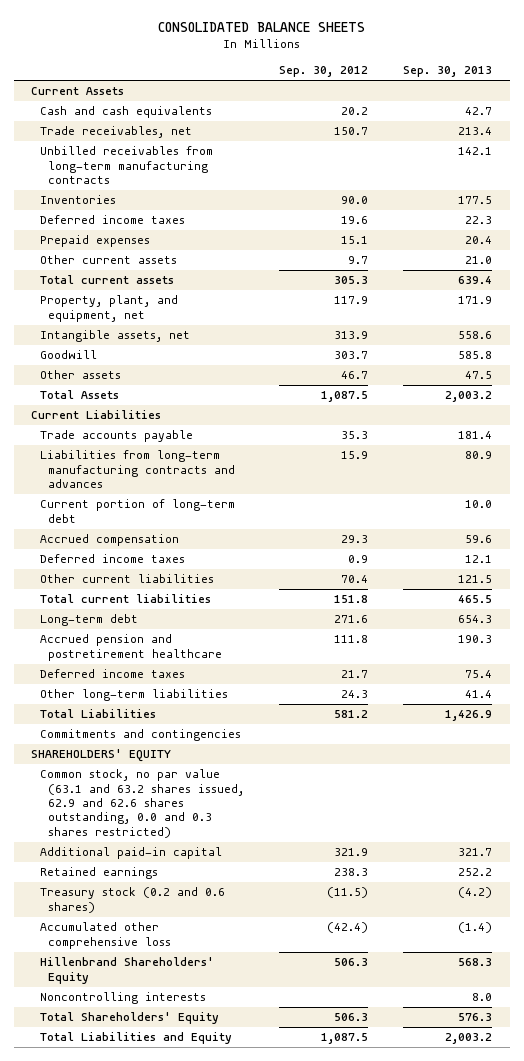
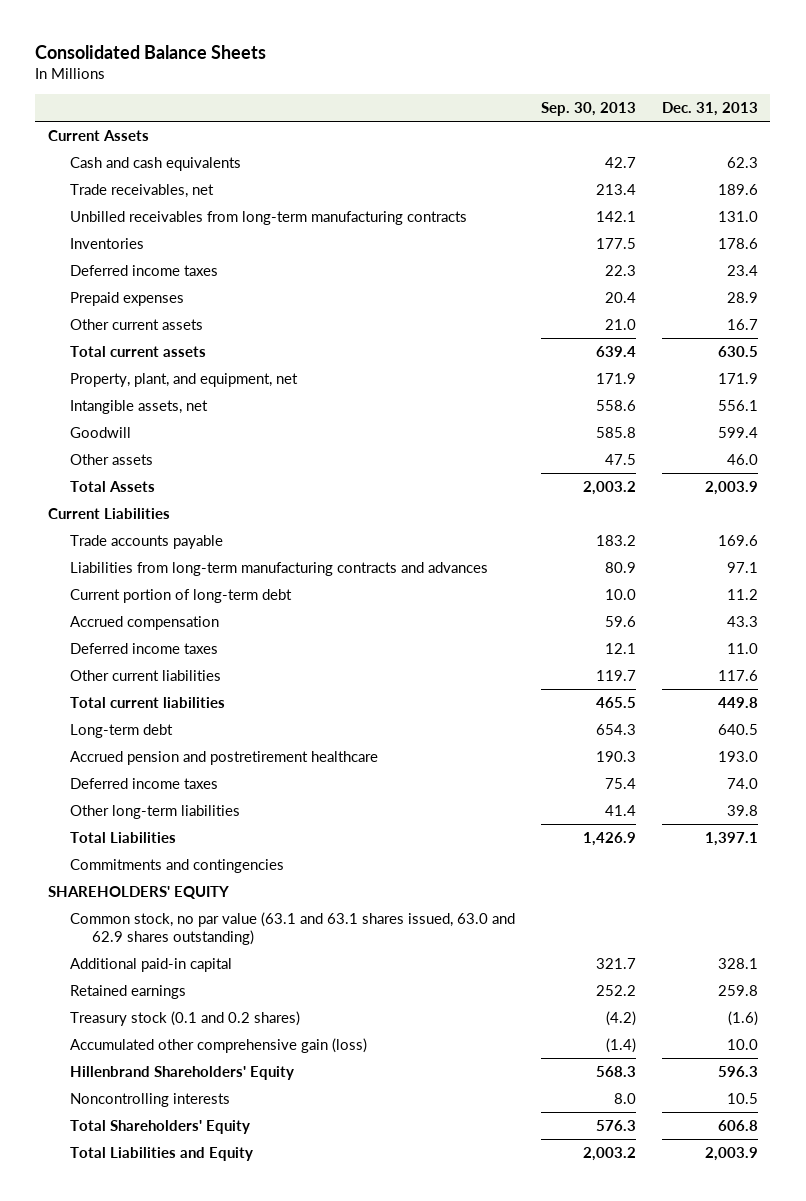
- CONSOLIDATED BALANCE SHEETS
+ Consolidated Balance Sheets
- | Sep. 30, 2012 | Sep. 30, 2013
+ | Sep. 30, 2013 | Dec. 31, 2013
- Trade accounts payable | 35.3 | 181.4
+ Trade accounts payable | 183.2 | 169.6
- Other current liabilities | 70.4 | 121.5
+ Other current liabilities | 119.7 | 117.6
- Common stock, no par value (63.1 and 63.2 shares issued, 62.9 and 62.6 shares outstanding, 0.0 and 0.3 shares restricted)
+ Common stock, no par value (63.1 and 63.1 shares issued, 63.0 and 62.9 shares outstanding)
- Treasury stock (0.2 and 0.6 shares) | (11.5) | (4.2)
- Accumulated other comprehensive loss | (42.4) | (1.4)
+ Treasury stock (0.1 and 0.2 shares) | (4.2) | (1.6)
+ Accumulated other comprehensive gain (loss) | (1.4) | 10.0

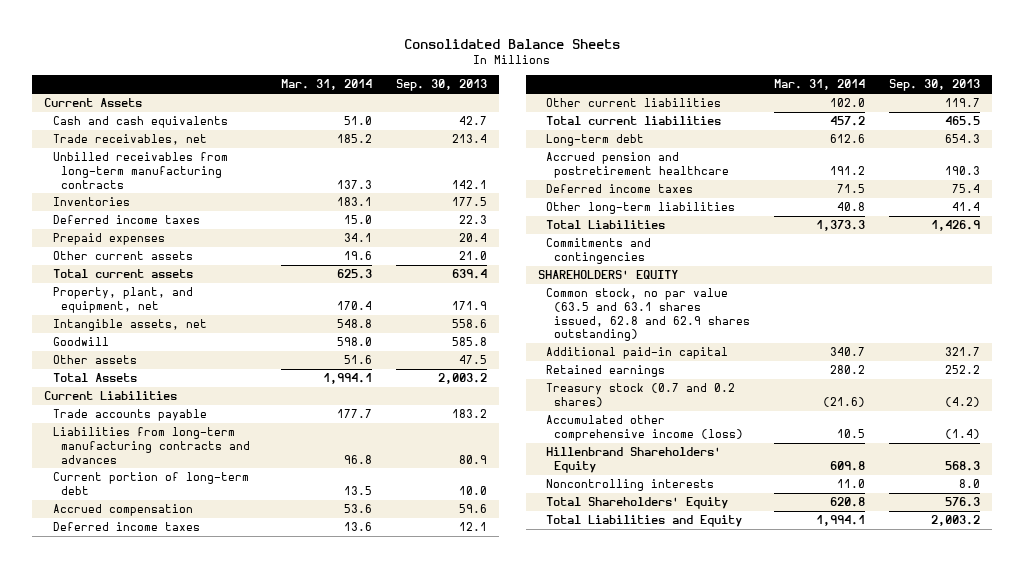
- | Sep. 30, 2013 | Dec. 31, 2013
+ | Mar. 31, 2014 | Sep. 30, 2013
- Common stock, no par value (63.1 and 63.1 shares issued, 63.0 and 62.9 shares outstanding)
+ Common stock, no par value (63.5 and 63.1 shares issued, 62.8 and 62.9 shares outstanding)
- Treasury stock (0.1 and 0.2 shares) | (4.2) | (1.6)
- Accumulated other comprehensive gain (loss) | (1.4) | 10.0
+ Treasury stock (0.7 and 0.2 shares) | (21.6) | (4.2)
+ Accumulated other comprehensive income (loss) | 10.5 | (1.4)

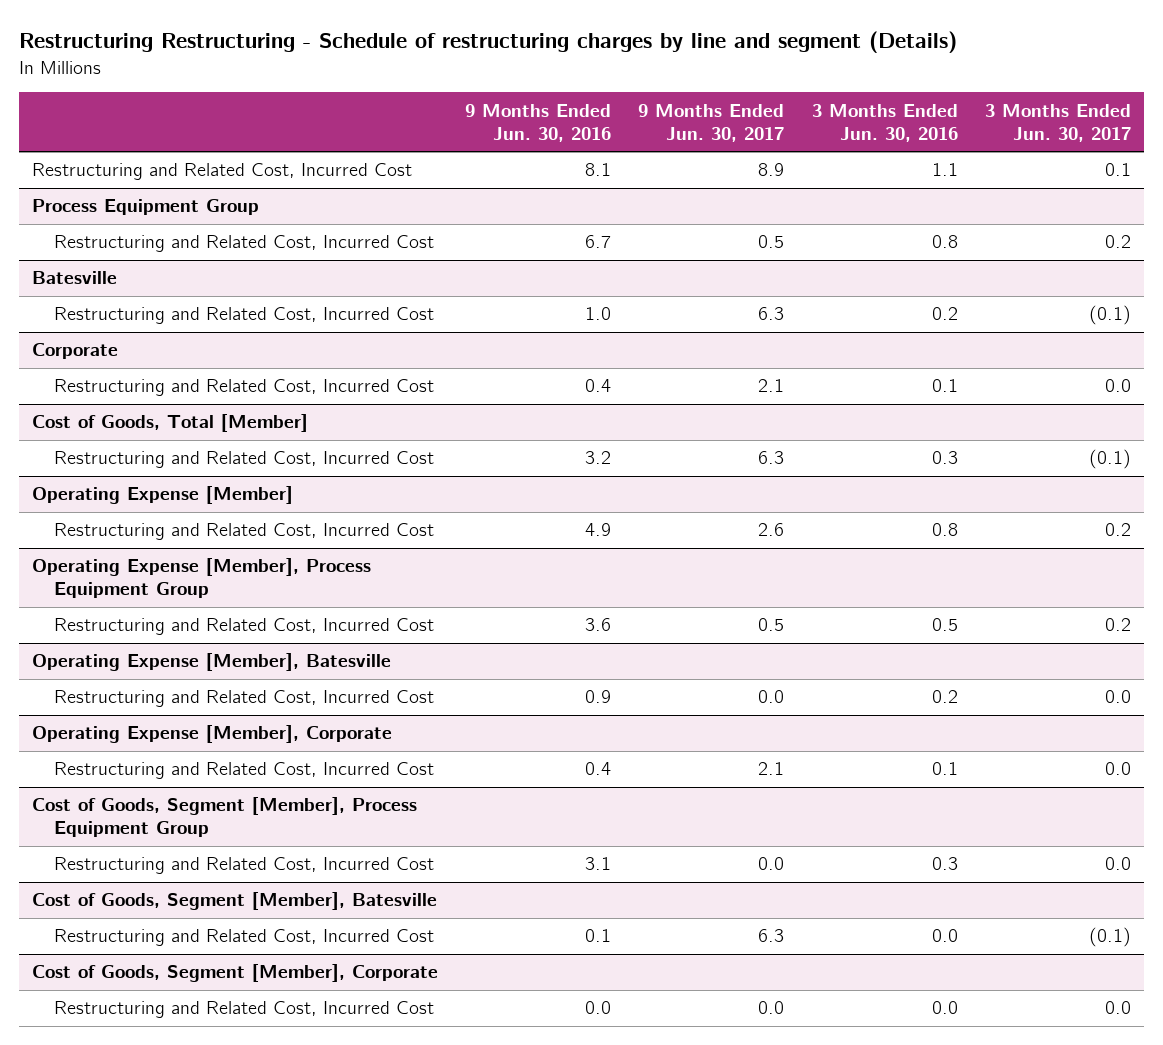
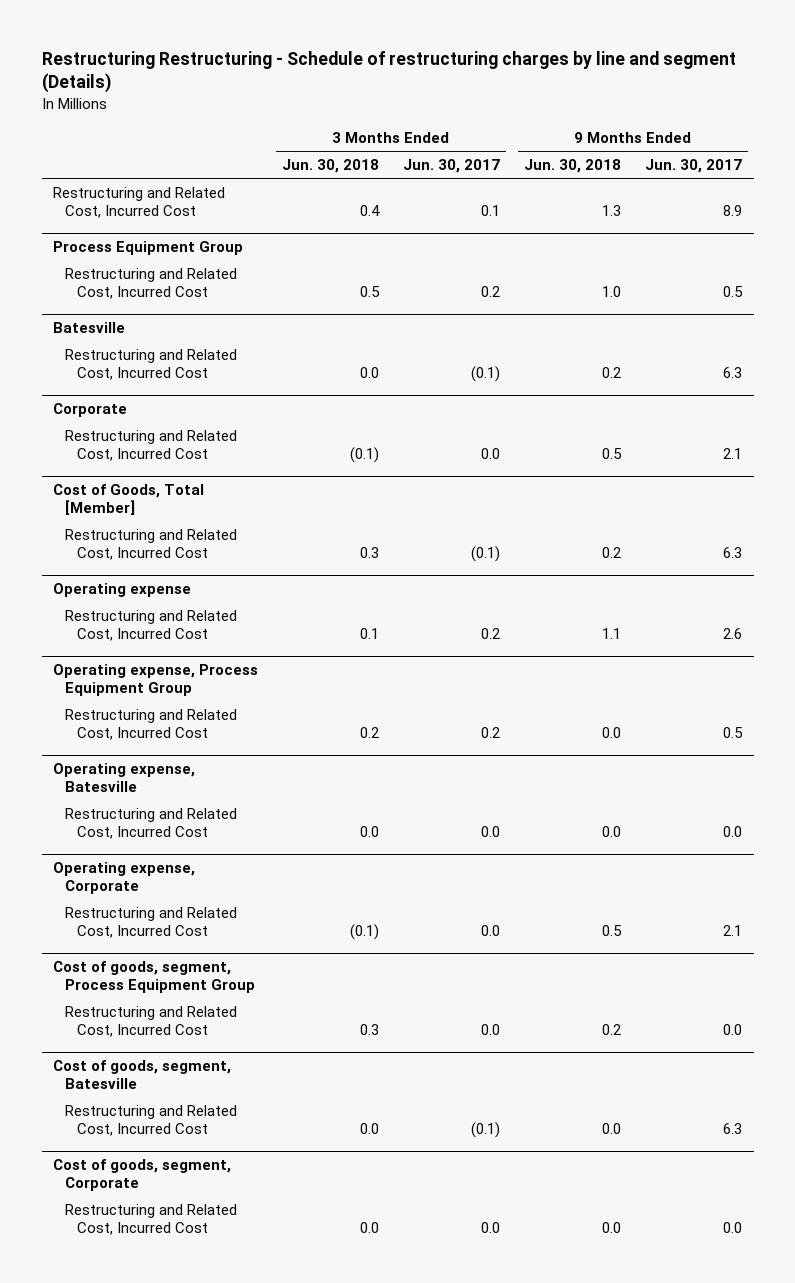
- | 9 Months Ended Jun. 30, 2016 | 9 Months Ended Jun. 30, 2017 | 3 Months Ended Jun. 30, 2016 | 3 Months Ended Jun. 30, 2017
+ | 3 Months Ended Jun. 30, 2018 | 3 Months Ended Jun. 30, 2017 | 9 Months Ended Jun. 30, 2018 | 9 Months Ended Jun. 30, 2017
- Operating Expense [Member]
+ Operating expense
- Operating Expense [Member], Process Equipment Group
+ Operating expense, Process Equipment Group
- Operating Expense [Member], Batesville
+ Operating expense, Batesville
- Operating Expense [Member], Corporate
+ Operating expense, Corporate
- Cost of Goods, Segment [Member], Process Equipment Group
+ Cost of goods, segment, Process Equipment Group
- Cost of Goods, Segment [Member], Batesville
+ Cost of goods, segment, Batesville
- Cost of Goods, Segment [Member], Corporate
+ Cost of goods, segment, Corporate

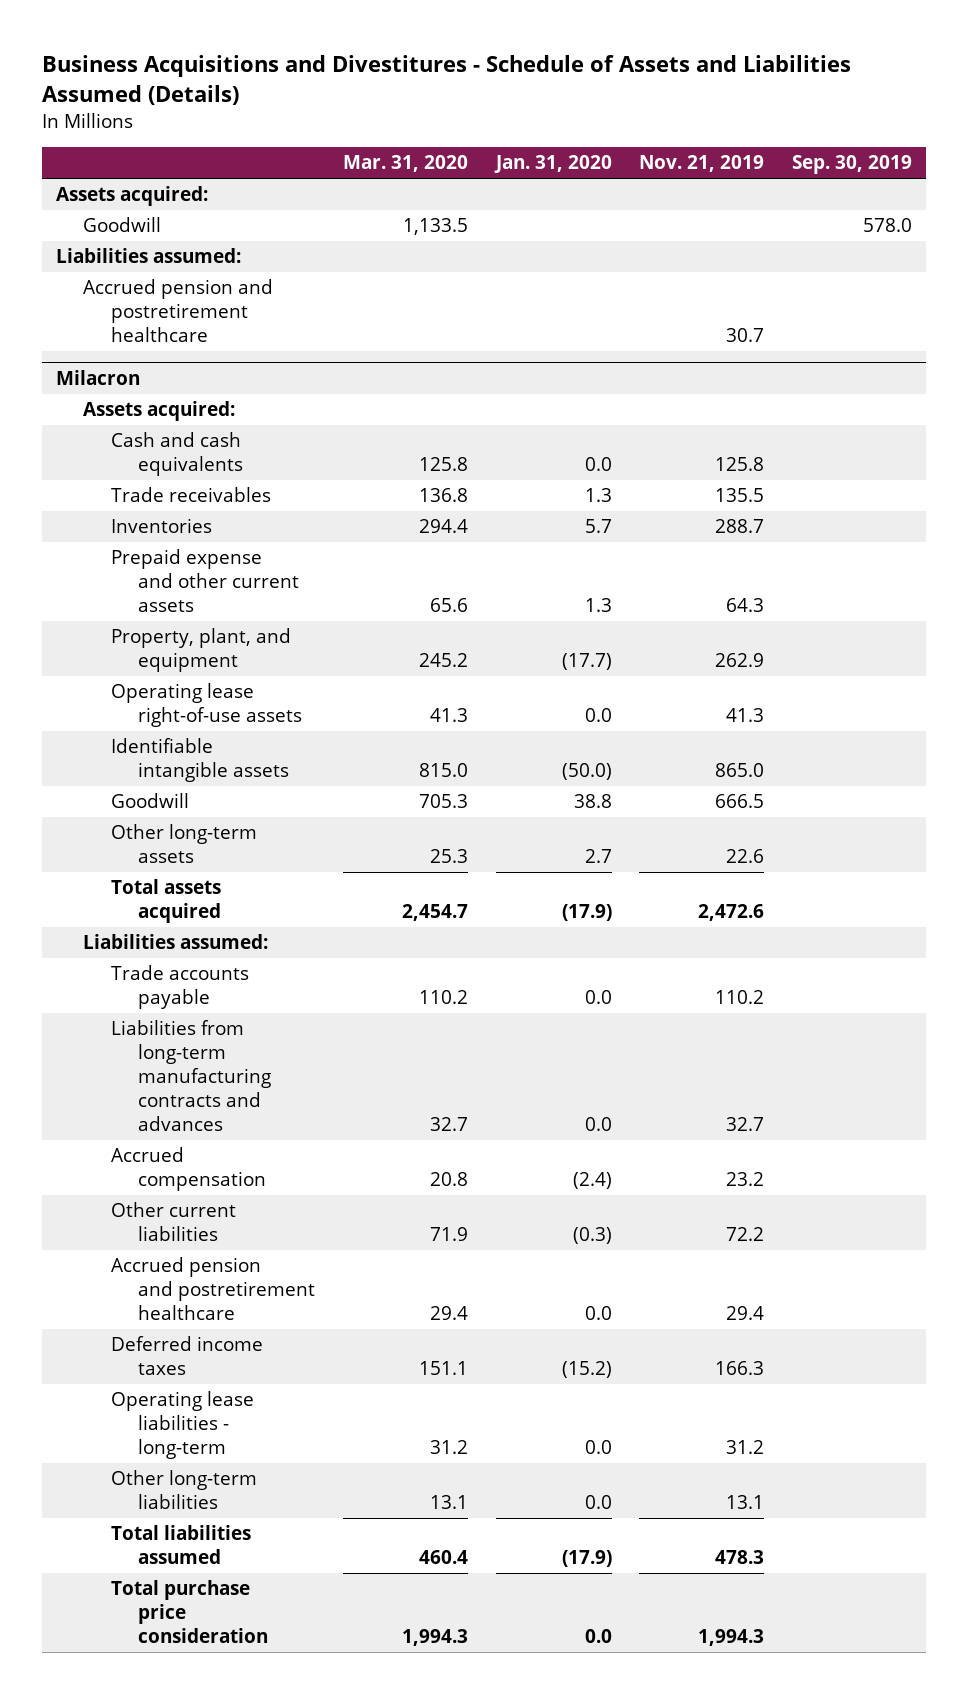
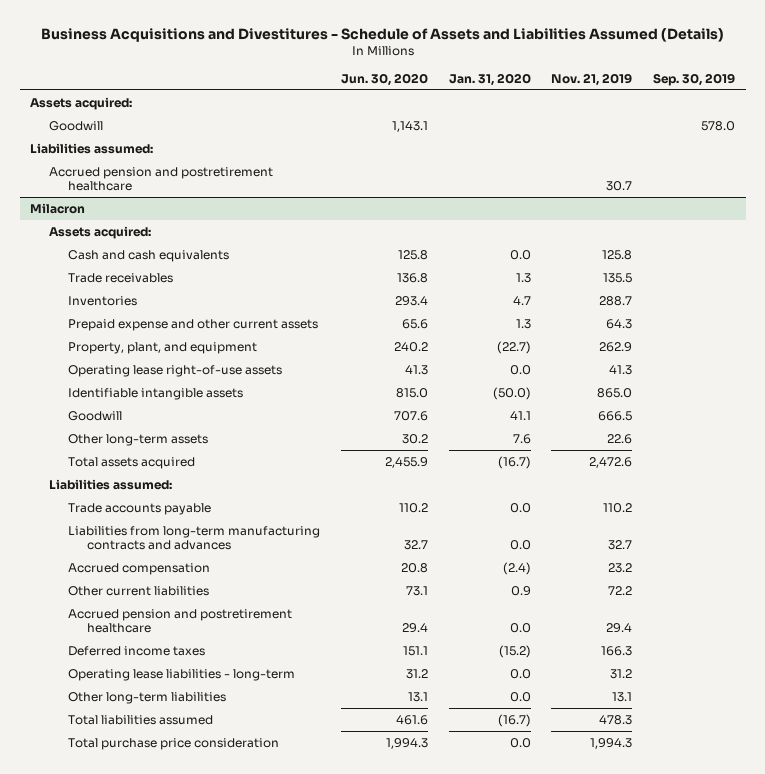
- | Mar. 31, 2020 | Jan. 31, 2020 | Nov. 21, 2019 | Sep. 30, 2019
+ | Jun. 30, 2020 | Jan. 31, 2020 | Nov. 21, 2019 | Sep. 30, 2019
@ Milacron
- Inventories | 294.4 | 5.7 | 288.7 |
+ Inventories | 293.4 | 4.7 | 288.7 |
- Property, plant, and equipment | 245.2 | (17.7) | 262.9 |
+ Property, plant, and equipment | 240.2 | (22.7) | 262.9 |
- Goodwill | 705.3 | 38.8 | 666.5 |
- Other long-term assets | 25.3 | 2.7 | 22.6 |
- Total assets acquired | 2,454.7 | (17.9) | 2,472.6 |
+ Goodwill | 707.6 | 41.1 | 666.5 |
+ Other long-term assets | 30.2 | 7.6 | 22.6 |
+ Total assets acquired | 2,455.9 | (16.7) | 2,472.6 |
- Other current liabilities | 71.9 | (0.3) | 72.2 |
+ Other current liabilities | 73.1 | 0.9 | 72.2 |
- Total liabilities assumed | 460.4 | (17.9) | 478.3 |
+ Total liabilities assumed | 461.6 | (16.7) | 478.3 |

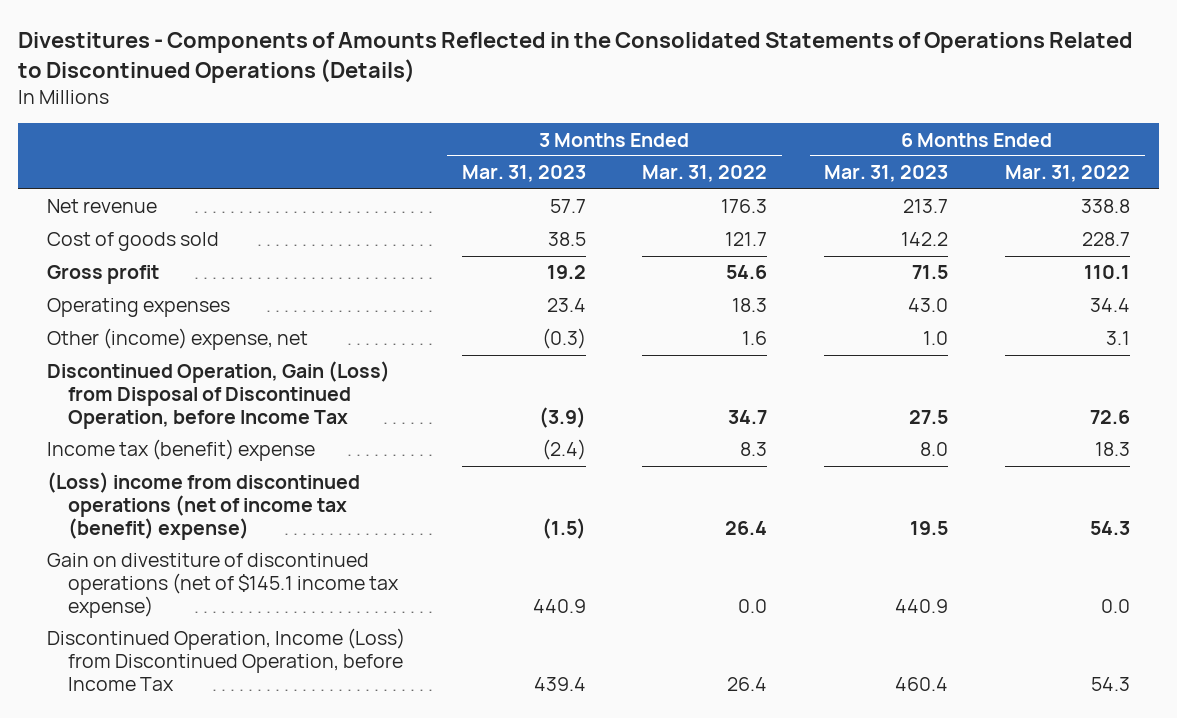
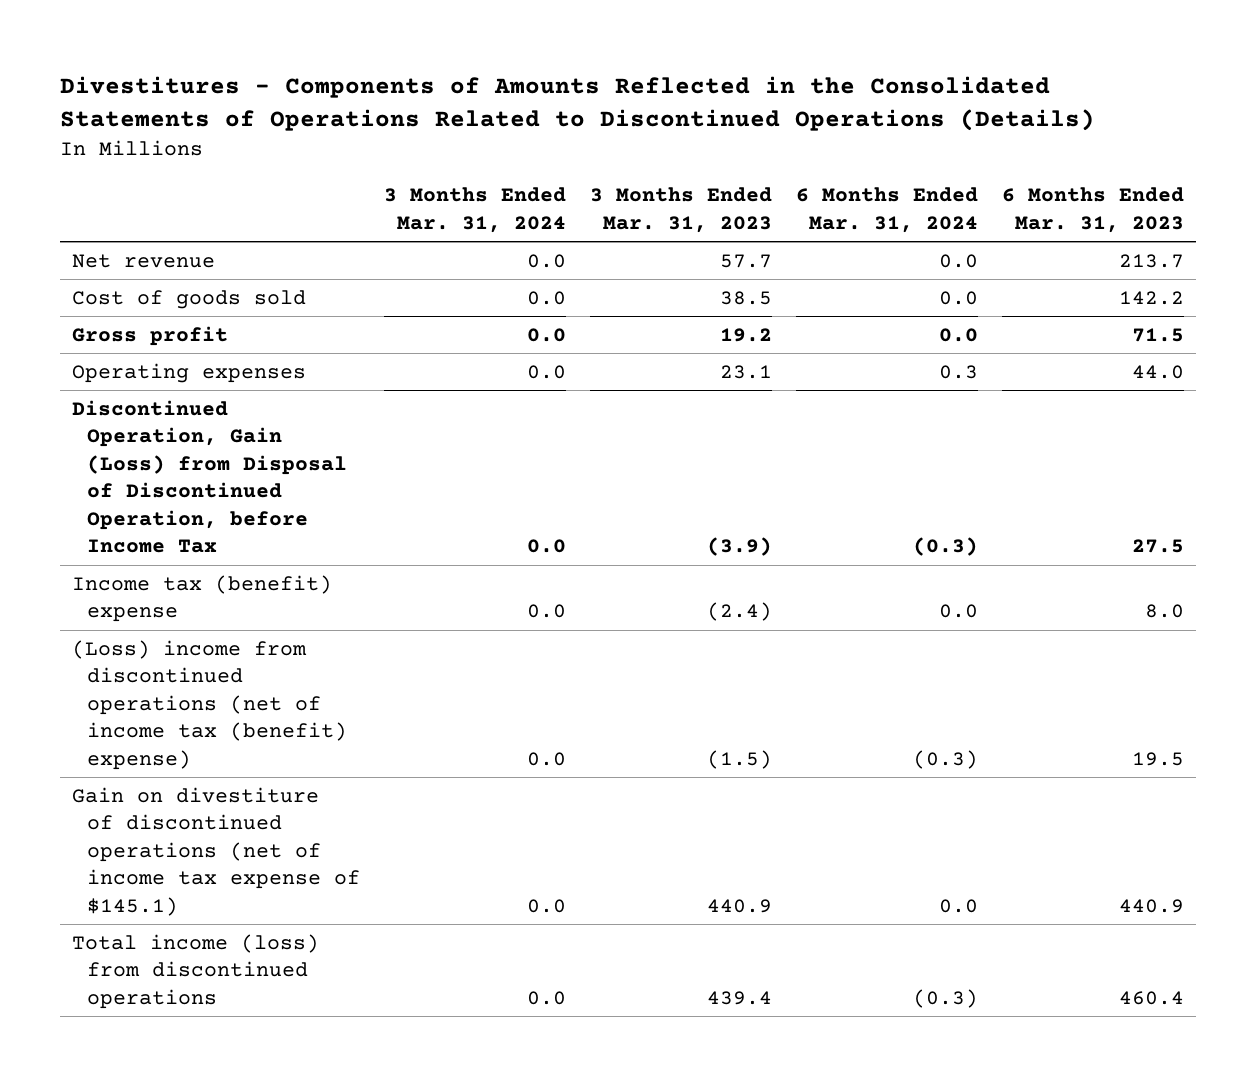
- | 3 Months Ended Mar. 31, 2023 | 3 Months Ended Mar. 31, 2022 | 6 Months Ended Mar. 31, 2023 | 6 Months Ended Mar. 31, 2022
+ | 3 Months Ended Mar. 31, 2024 | 3 Months Ended Mar. 31, 2023 | 6 Months Ended Mar. 31, 2024 | 6 Months Ended Mar. 31, 2023
- Operating expenses | 23.4 | 18.3 | 43.0 | 34.4
- Other (income) expense, net | (0.3) | 1.6 | 1.0 | 3.1
+ Operating expenses | 0.0 | 23.1 | 0.3 | 44.0
- Gain on divestiture of discontinued operations (net of $145.1 income tax expense) | 440.9 | 0.0 | 440.9 | 0.0
- Discontinued Operation, Income (Loss) from Discontinued Operation, before Income Tax | 439.4 | 26.4 | 460.4 | 54.3
+ Gain on divestiture of discontinued operations (net of income tax expense of $145.1) | 0.0 | 440.9 | 0.0 | 440.9
+ Total income (loss) from discontinued operations | 0.0 | 439.4 | (0.3) | 460.4

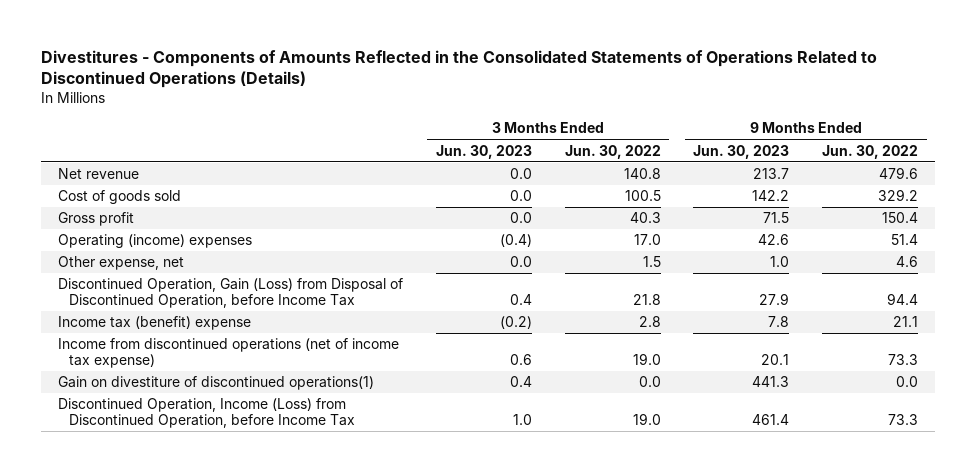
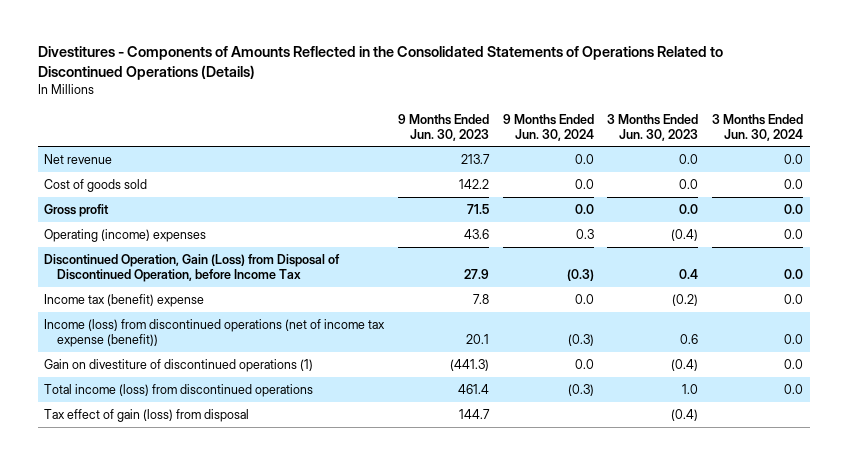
- | 3 Months Ended Jun. 30, 2023 | 3 Months Ended Jun. 30, 2022 | 9 Months Ended Jun. 30, 2023 | 9 Months Ended Jun. 30, 2022
+ | 9 Months Ended Jun. 30, 2023 | 9 Months Ended Jun. 30, 2024 | 3 Months Ended Jun. 30, 2023 | 3 Months Ended Jun. 30, 2024
- Operating (income) expenses | (0.4) | 17.0 | 42.6 | 51.4
- Other expense, net | 0.0 | 1.5 | 1.0 | 4.6
+ Operating (income) expenses | 43.6 | 0.3 | (0.4) | 0.0
- Income from discontinued operations (net of income tax expense) | 0.6 | 19.0 | 20.1 | 73.3
- Gain on divestiture of discontinued operations(1) | 0.4 | 0.0 | 441.3 | 0.0
- Discontinued Operation, Income (Loss) from Discontinued Operation, before Income Tax | 1.0 | 19.0 | 461.4 | 73.3
+ Income (loss) from discontinued operations (net of income tax expense (benefit)) | 20.1 | (0.3) | 0.6 | 0.0
+ Gain on divestiture of discontinued operations (1) | (441.3) | 0.0 | (0.4) | 0.0
+ Total income (loss) from discontinued operations | 461.4 | (0.3) | 1.0 | 0.0
+ Tax effect of gain (loss) from disposal | 144.7 | | (0.4) |

